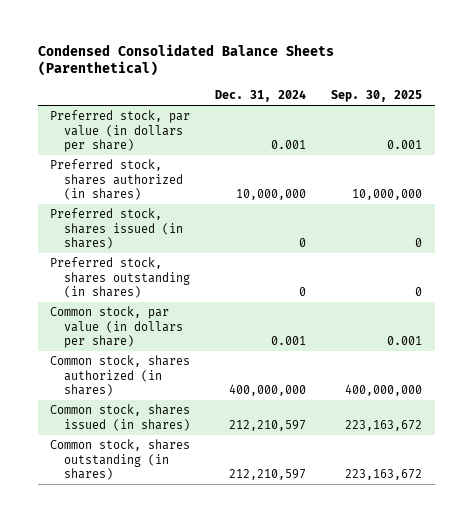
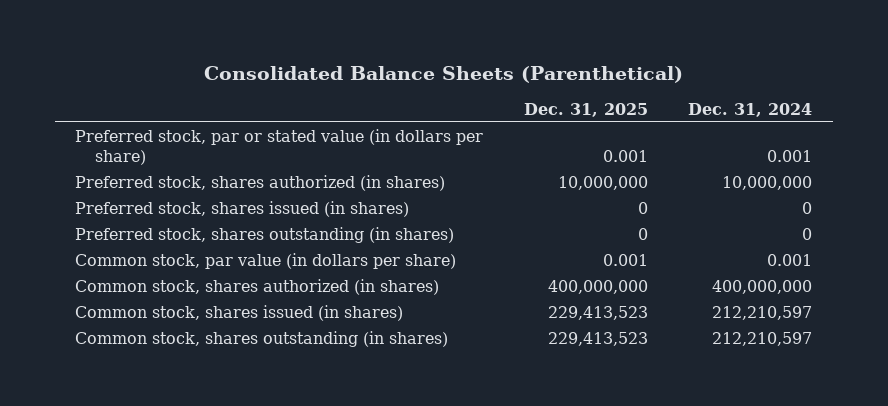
- Condensed Consolidated Balance Sheets (Parenthetical)
+ Consolidated Balance Sheets (Parenthetical)
- | Dec. 31, 2024 | Sep. 30, 2025
+ | Dec. 31, 2025 | Dec. 31, 2024
- Preferred stock, par value (in dollars per share) | 0.001 | 0.001
+ Preferred stock, par or stated value (in dollars per share) | 0.001 | 0.001

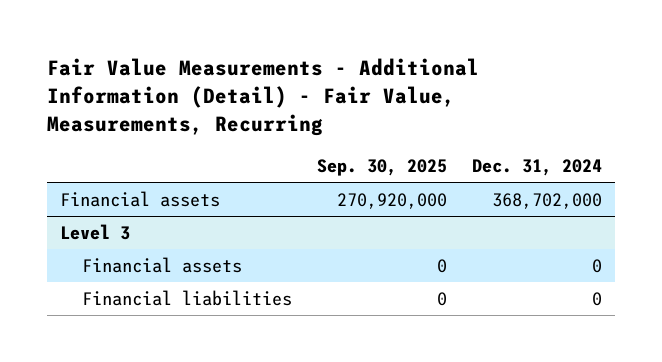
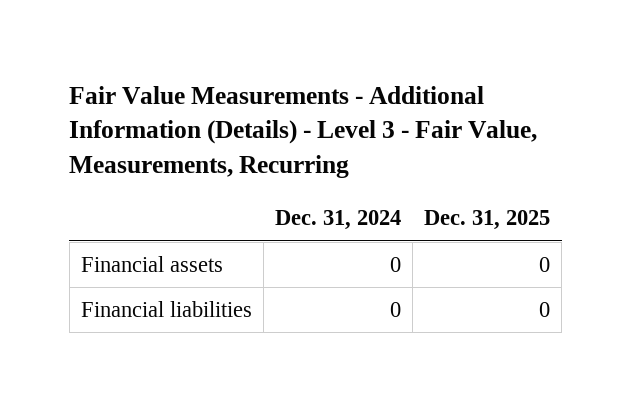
- Fair Value Measurements - Additional Information (Detail) - Fair Value, Measurements, Recurring
+ Fair Value Measurements - Additional Information (Details) - Level 3 - Fair Value, Measurements, Recurring
- | Sep. 30, 2025 | Dec. 31, 2024
+ | Dec. 31, 2024 | Dec. 31, 2025
- Financial assets | 270,920,000 | 368,702,000
- Level 3

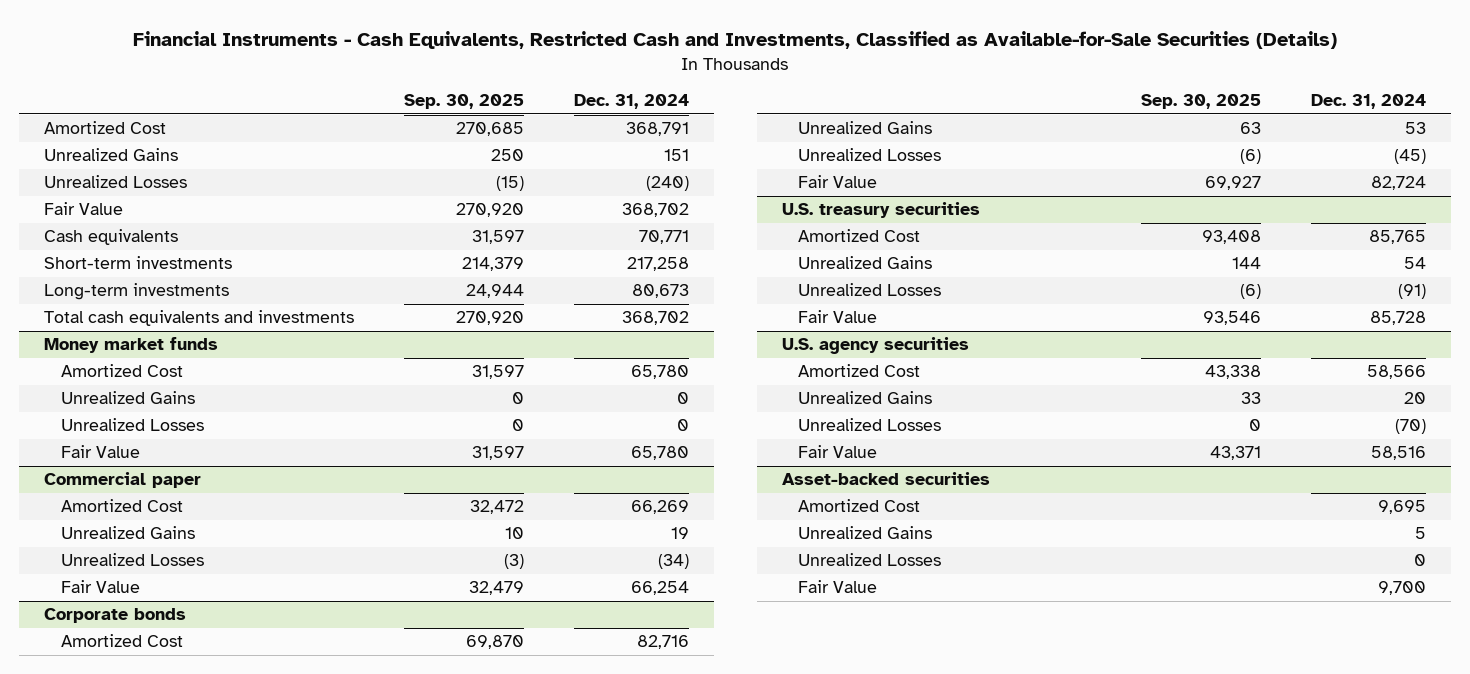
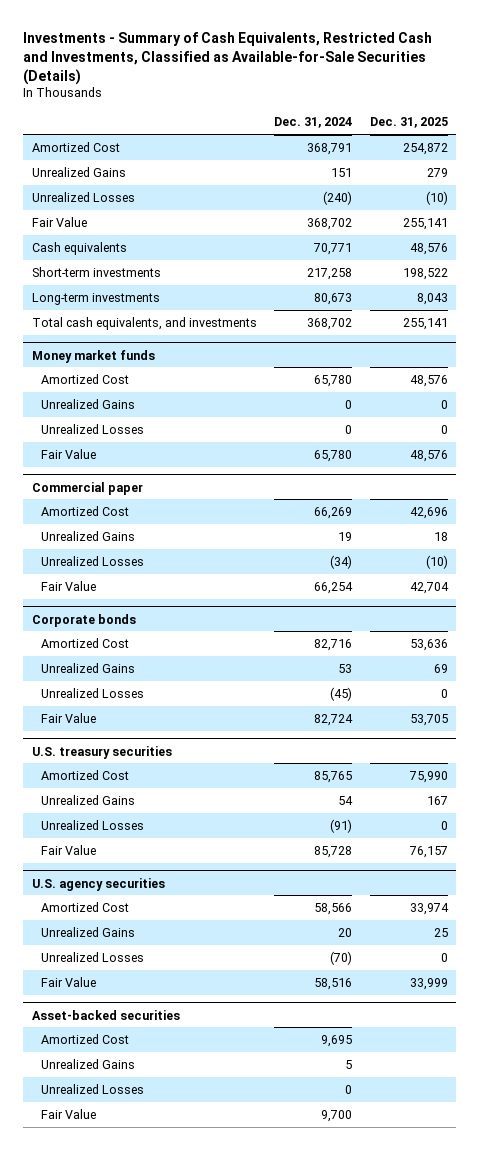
- Financial Instruments - Cash Equivalents, Restricted Cash and Investments, Classified as Available-for-Sale Securities (Details)
+ Investments - Summary of Cash Equivalents, Restricted Cash and Investments, Classified as Available-for-Sale Securities (Details)
- | Sep. 30, 2025 | Dec. 31, 2024
+ | Dec. 31, 2024 | Dec. 31, 2025
- Total cash equivalents and investments | 270,920 | 368,702
+ Total cash equivalents, and investments | 368,702 | 255,141

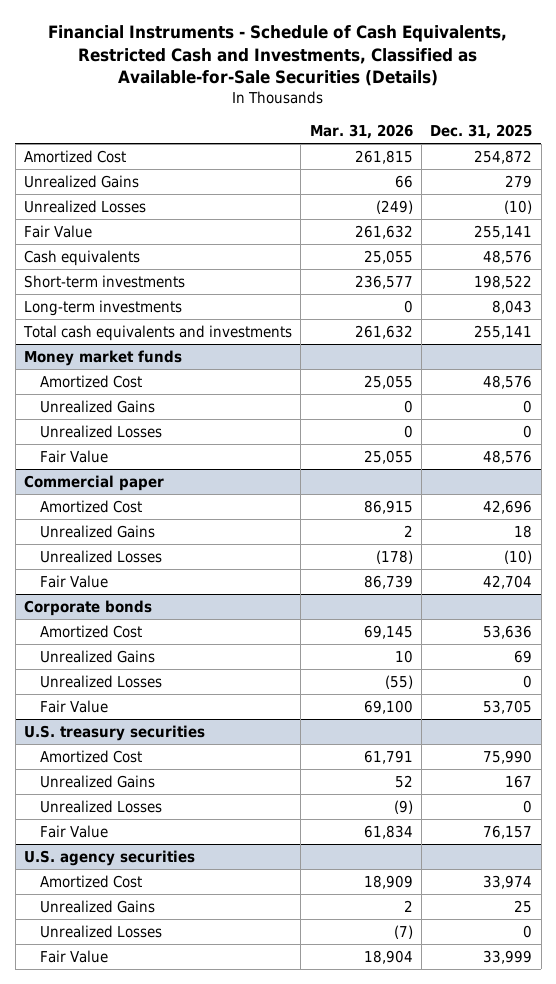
- Investments - Summary of Cash Equivalents, Restricted Cash and Investments, Classified as Available-for-Sale Securities (Details)
+ Financial Instruments - Schedule of Cash Equivalents, Restricted Cash and Investments, Classified as Available-for-Sale Securities (Details)
- | Dec. 31, 2024 | Dec. 31, 2025
+ | Mar. 31, 2026 | Dec. 31, 2025
- Total cash equivalents, and investments | 368,702 | 255,141
+ Total cash equivalents and investments | 261,632 | 255,141
- Asset-backed securities
- Amortized Cost | 9,695 |
- Unrealized Gains | 5 |
- Unrealized Losses | 0 |
- Fair Value | 9,700 |

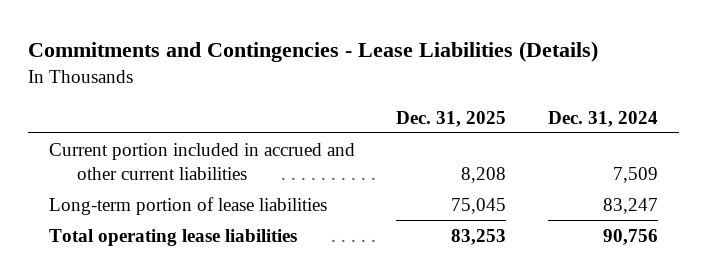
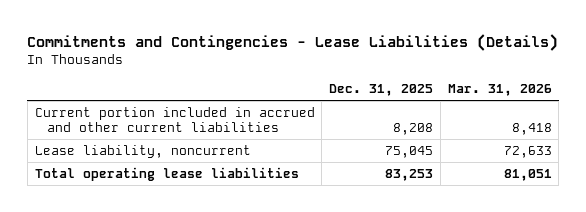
- | Dec. 31, 2025 | Dec. 31, 2024
+ | Dec. 31, 2025 | Mar. 31, 2026
- Long-term portion of lease liabilities | 75,045 | 83,247
+ Lease liability, noncurrent | 75,045 | 72,633

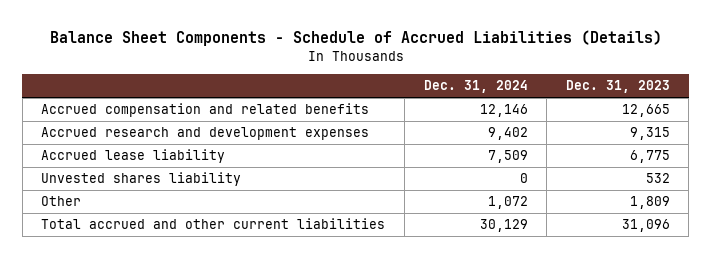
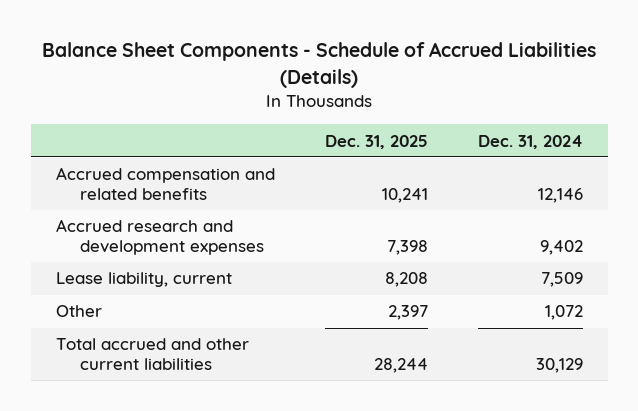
- | Dec. 31, 2024 | Dec. 31, 2023
+ | Dec. 31, 2025 | Dec. 31, 2024
- Accrued lease liability | 7,509 | 6,775
- Unvested shares liability | 0 | 532
+ Lease liability, current | 8,208 | 7,509

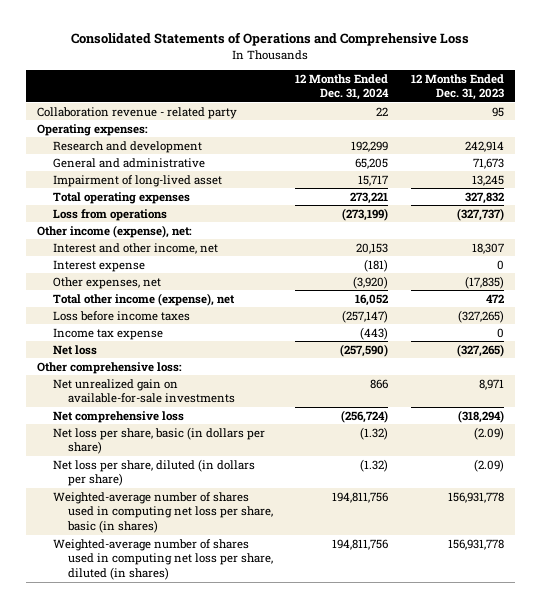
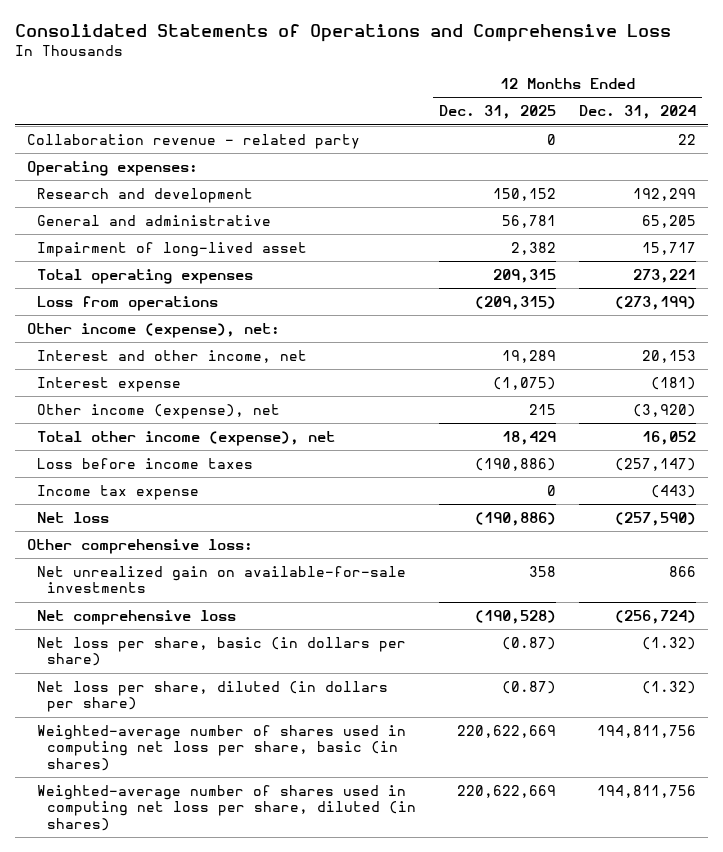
- | 12 Months Ended Dec. 31, 2024 | 12 Months Ended Dec. 31, 2023
+ | 12 Months Ended Dec. 31, 2025 | 12 Months Ended Dec. 31, 2024
- Other expenses, net | (3,920) | (17,835)
+ Other income (expense), net | 215 | (3,920)

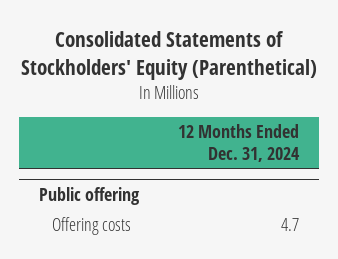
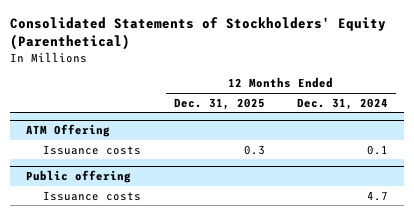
- | 12 Months Ended Dec. 31, 2024
+ | 12 Months Ended Dec. 31, 2025 | 12 Months Ended Dec. 31, 2024
+ ATM Offering
+ Issuance costs | 0.3 | 0.1
@ Public offering
- Offering costs | 4.7
+ Issuance costs | | 4.7

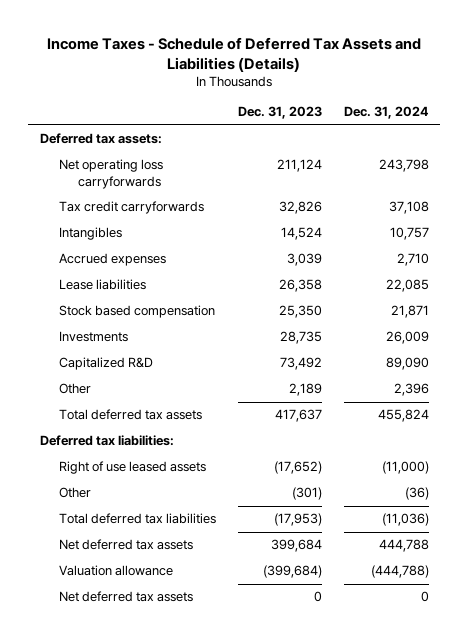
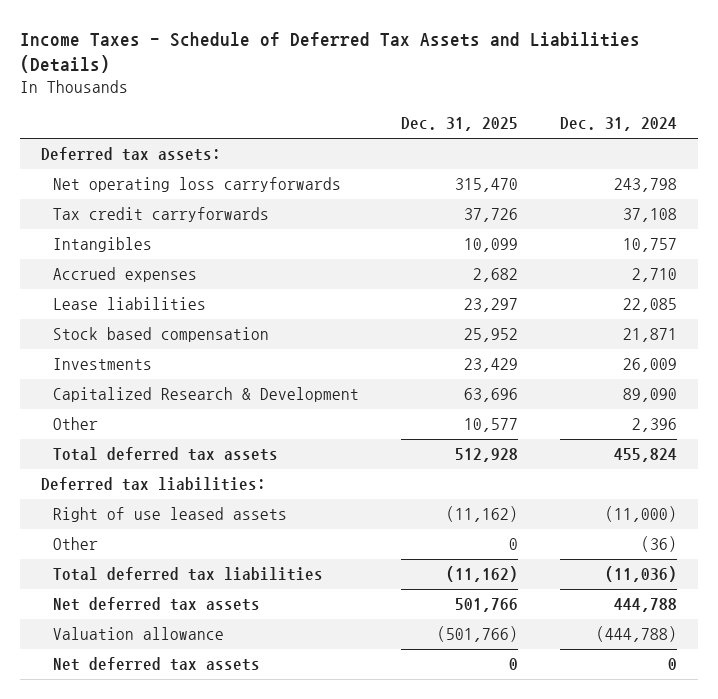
- | Dec. 31, 2023 | Dec. 31, 2024
+ | Dec. 31, 2025 | Dec. 31, 2024
- Capitalized R&D | 73,492 | 89,090
+ Capitalized Research & Development | 63,696 | 89,090

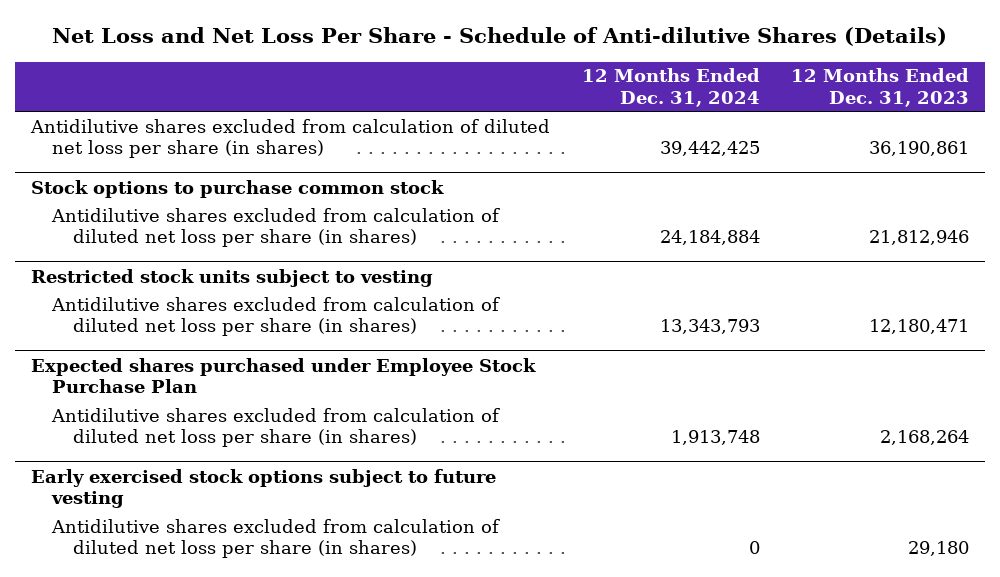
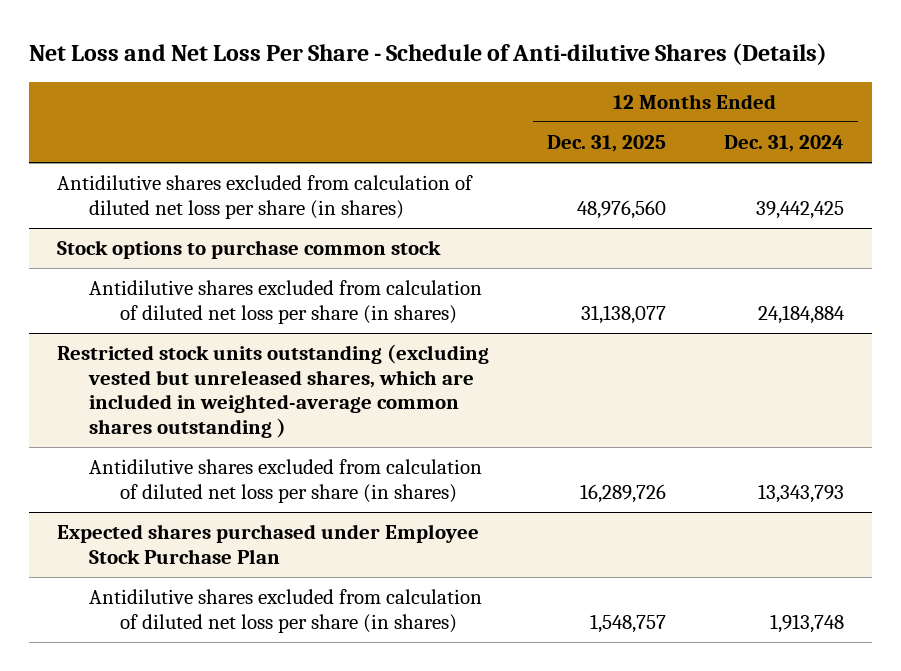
- | 12 Months Ended Dec. 31, 2024 | 12 Months Ended Dec. 31, 2023
+ | 12 Months Ended Dec. 31, 2025 | 12 Months Ended Dec. 31, 2024
- Restricted stock units subject to vesting
+ Restricted stock units outstanding (excluding vested but unreleased shares, which are included in weighted-average common shares outstanding )
- Early exercised stock options subject to future vesting
- Antidilutive shares excluded from calculation of diluted net loss per share (in shares) | 0 | 29,180

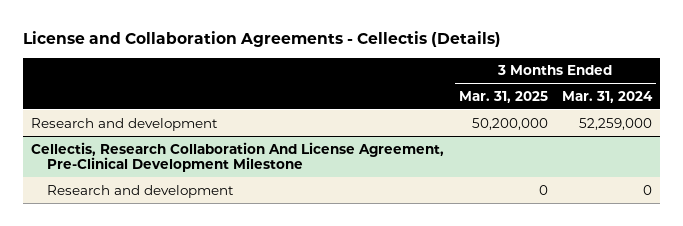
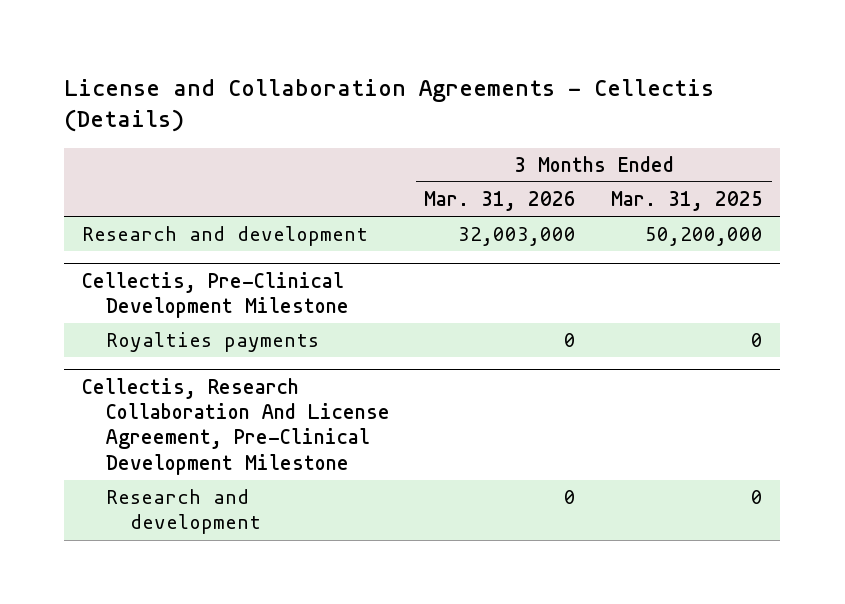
- | 3 Months Ended Mar. 31, 2025 | 3 Months Ended Mar. 31, 2024
+ | 3 Months Ended Mar. 31, 2026 | 3 Months Ended Mar. 31, 2025
+ Cellectis, Pre-Clinical Development Milestone
+ Royalties payments | 0 | 0

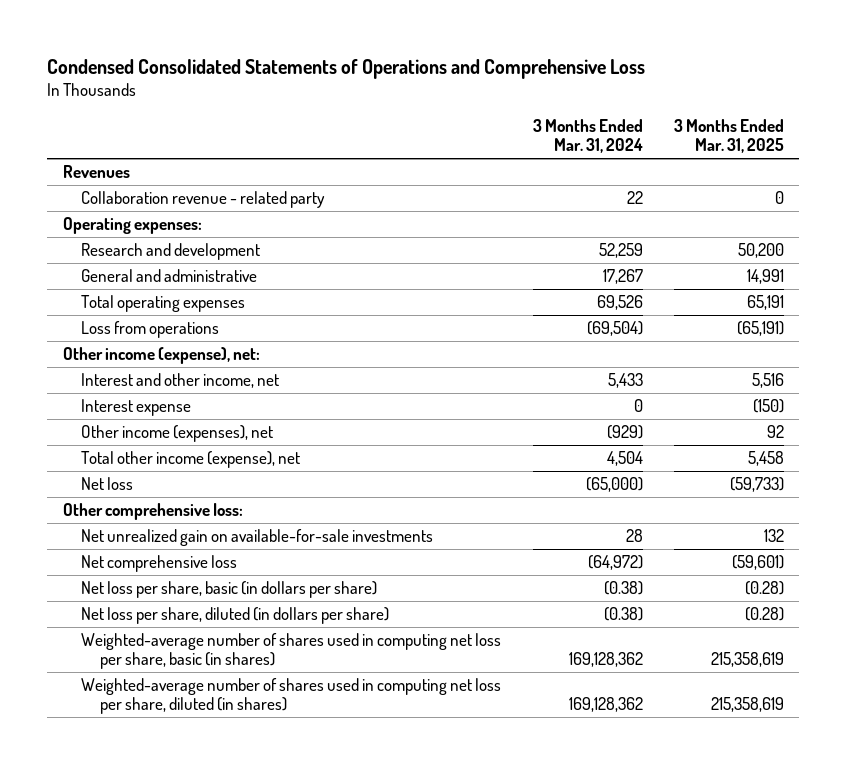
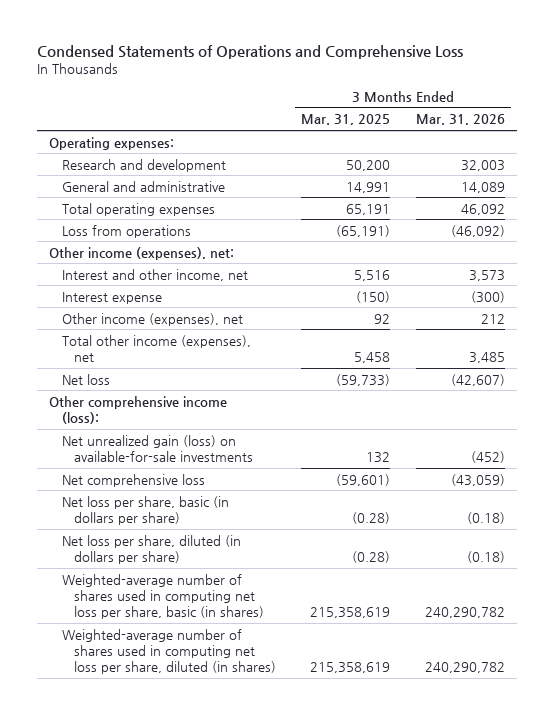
- Condensed Consolidated Statements of Operations and Comprehensive Loss
+ Condensed Statements of Operations and Comprehensive Loss
- | 3 Months Ended Mar. 31, 2024 | 3 Months Ended Mar. 31, 2025
+ | 3 Months Ended Mar. 31, 2025 | 3 Months Ended Mar. 31, 2026
- Revenues
- Collaboration revenue - related party | 22 | 0
- Other income (expense), net:
+ Other income (expenses), net:
- Total other income (expense), net | 4,504 | 5,458
+ Total other income (expenses), net | 5,458 | 3,485
- Other comprehensive loss:
- Net unrealized gain on available-for-sale investments | 28 | 132
+ Other comprehensive income (loss):
+ Net unrealized gain (loss) on available-for-sale investments | 132 | (452)

